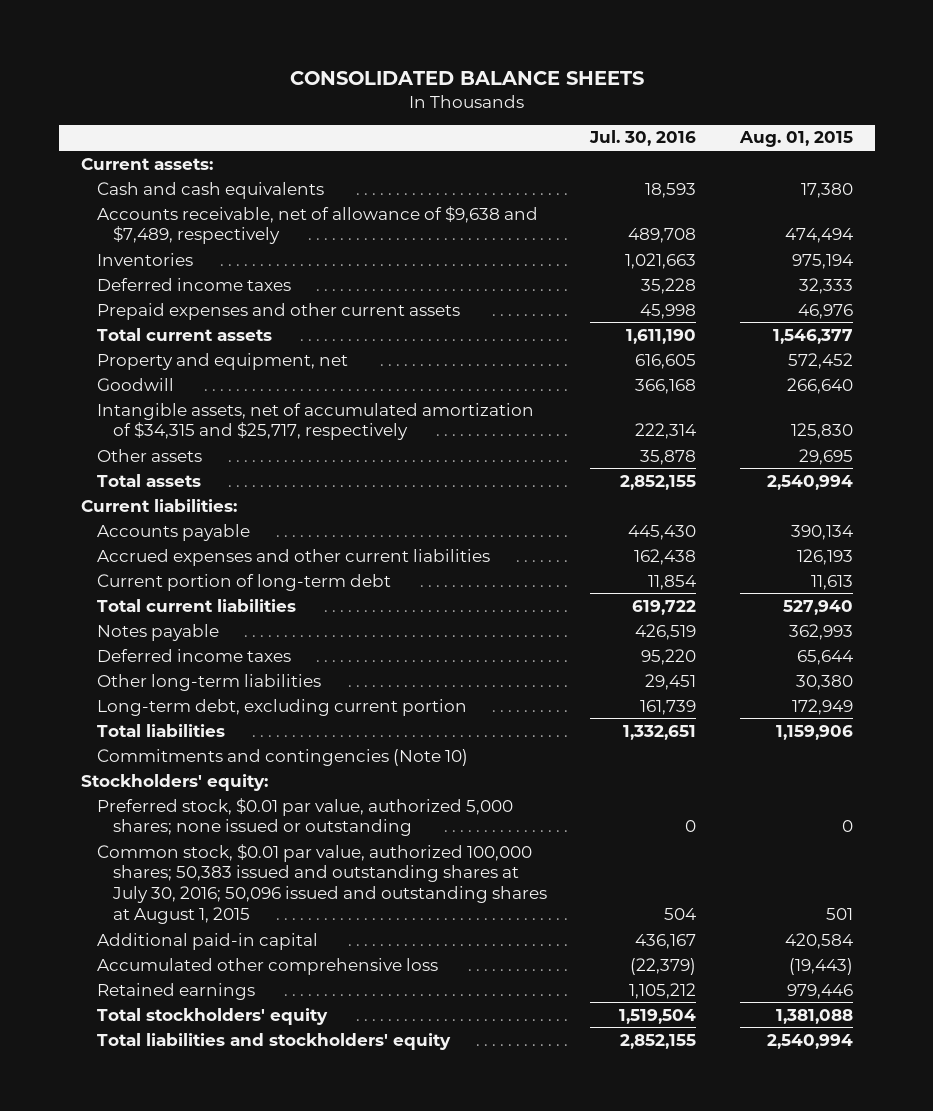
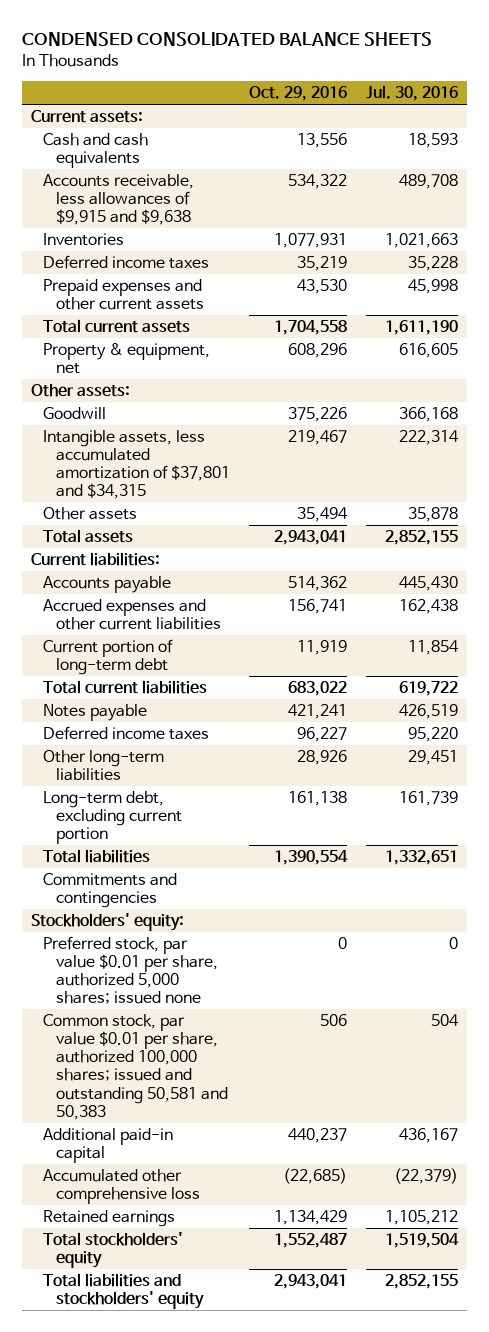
- CONSOLIDATED BALANCE SHEETS
+ CONDENSED CONSOLIDATED BALANCE SHEETS
- | Jul. 30, 2016 | Aug. 01, 2015
+ | Oct. 29, 2016 | Jul. 30, 2016
- Accounts receivable, net of allowance of $9,638 and $7,489, respectively | 489,708 | 474,494
+ Accounts receivable, less allowances of $9,915 and $9,638 | 534,322 | 489,708
- Property and equipment, net | 616,605 | 572,452
+ Property & equipment, net | 608,296 | 616,605
+ Other assets:
- Intangible assets, net of accumulated amortization of $34,315 and $25,717, respectively | 222,314 | 125,830
+ Intangible assets, less accumulated amortization of $37,801 and $34,315 | 219,467 | 222,314
- Commitments and contingencies (Note 10)
+ Commitments and contingencies
- Preferred stock, $0.01 par value, authorized 5,000 shares; none issued or outstanding | 0 | 0
- Common stock, $0.01 par value, authorized 100,000 shares; 50,383 issued and outstanding shares at July 30, 2016; 50,096 issued and outstanding shares at August 1, 2015 | 504 | 501
+ Preferred stock, par value $0.01 per share, authorized 5,000 shares; issued none | 0 | 0
+ Common stock, par value $0.01 per share, authorized 100,000 shares; issued and outstanding 50,581 and 50,383 | 506 | 504

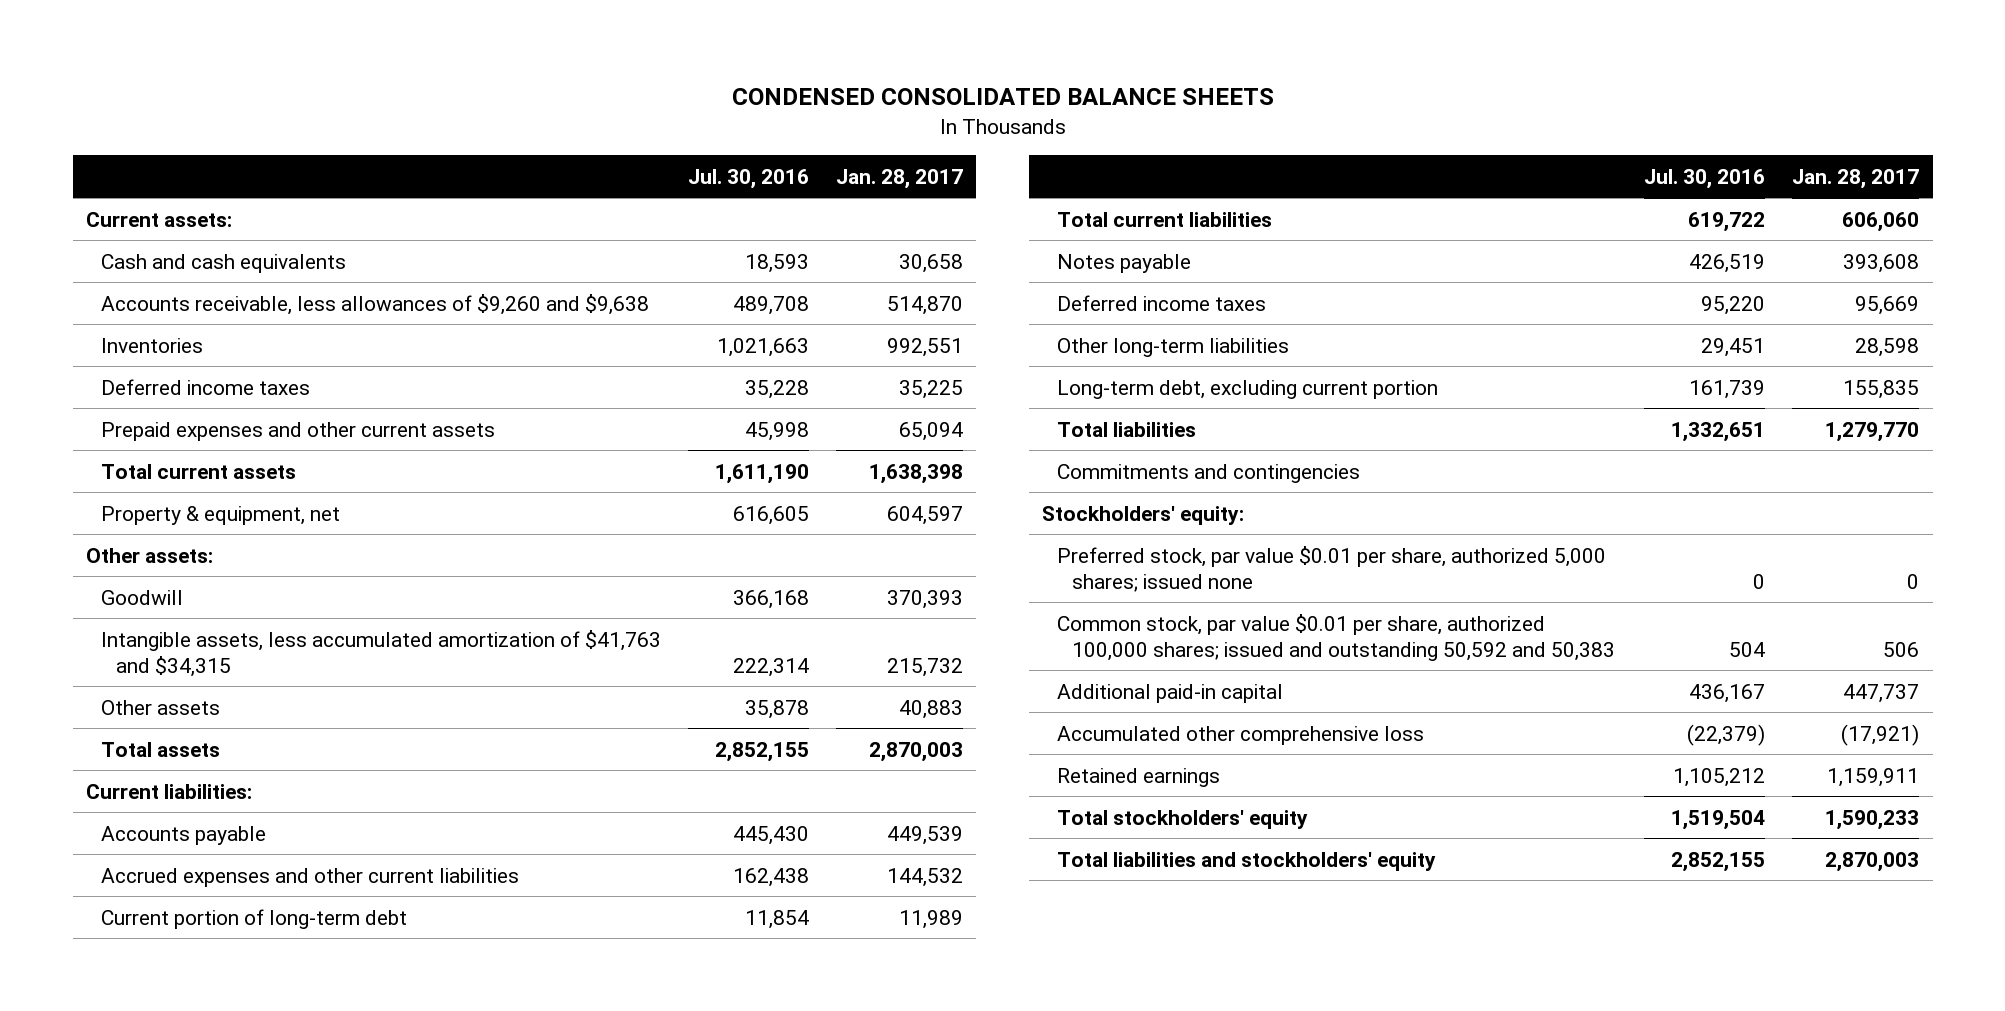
- | Oct. 29, 2016 | Jul. 30, 2016
+ | Jul. 30, 2016 | Jan. 28, 2017
- Accounts receivable, less allowances of $9,915 and $9,638 | 534,322 | 489,708
+ Accounts receivable, less allowances of $9,260 and $9,638 | 489,708 | 514,870
- Intangible assets, less accumulated amortization of $37,801 and $34,315 | 219,467 | 222,314
+ Intangible assets, less accumulated amortization of $41,763 and $34,315 | 222,314 | 215,732
- Common stock, par value $0.01 per share, authorized 100,000 shares; issued and outstanding 50,581 and 50,383 | 506 | 504
+ Common stock, par value $0.01 per share, authorized 100,000 shares; issued and outstanding 50,592 and 50,383 | 504 | 506

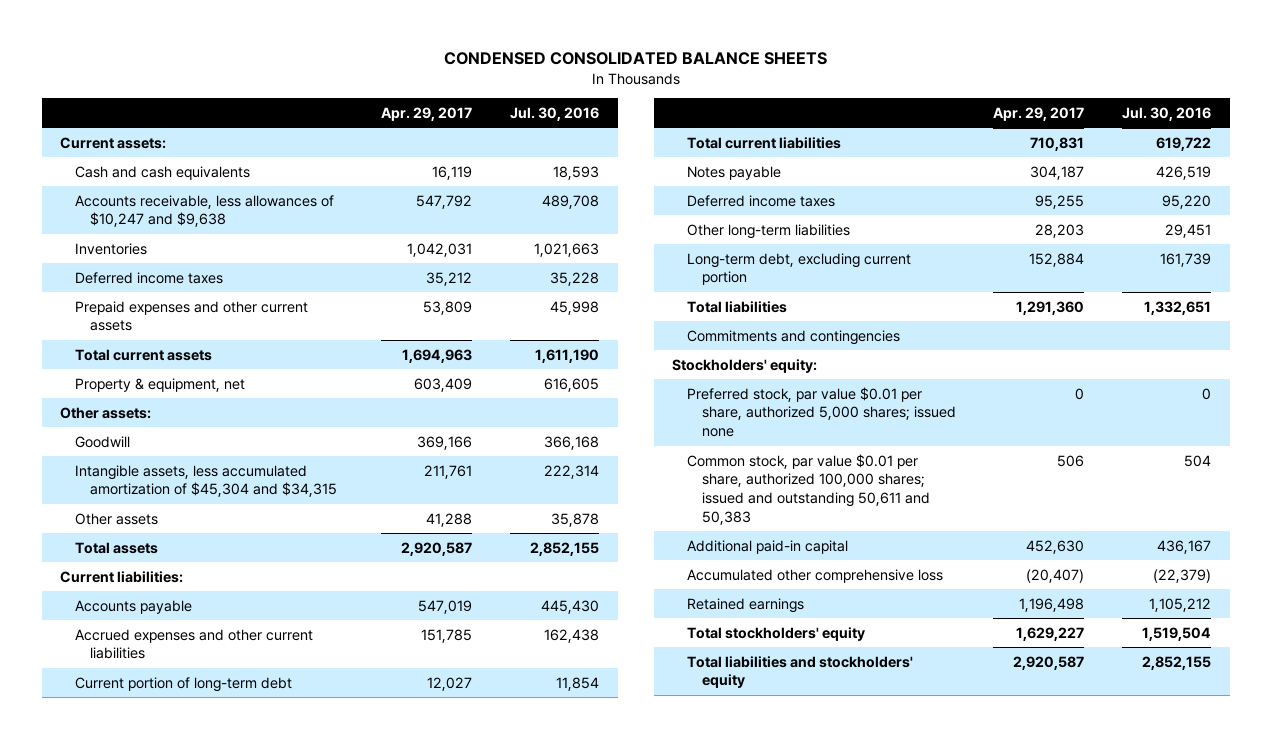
- | Jul. 30, 2016 | Jan. 28, 2017
+ | Apr. 29, 2017 | Jul. 30, 2016
- Accounts receivable, less allowances of $9,260 and $9,638 | 489,708 | 514,870
+ Accounts receivable, less allowances of $10,247 and $9,638 | 547,792 | 489,708
- Intangible assets, less accumulated amortization of $41,763 and $34,315 | 222,314 | 215,732
+ Intangible assets, less accumulated amortization of $45,304 and $34,315 | 211,761 | 222,314
- Common stock, par value $0.01 per share, authorized 100,000 shares; issued and outstanding 50,592 and 50,383 | 504 | 506
+ Common stock, par value $0.01 per share, authorized 100,000 shares; issued and outstanding 50,611 and 50,383 | 506 | 504

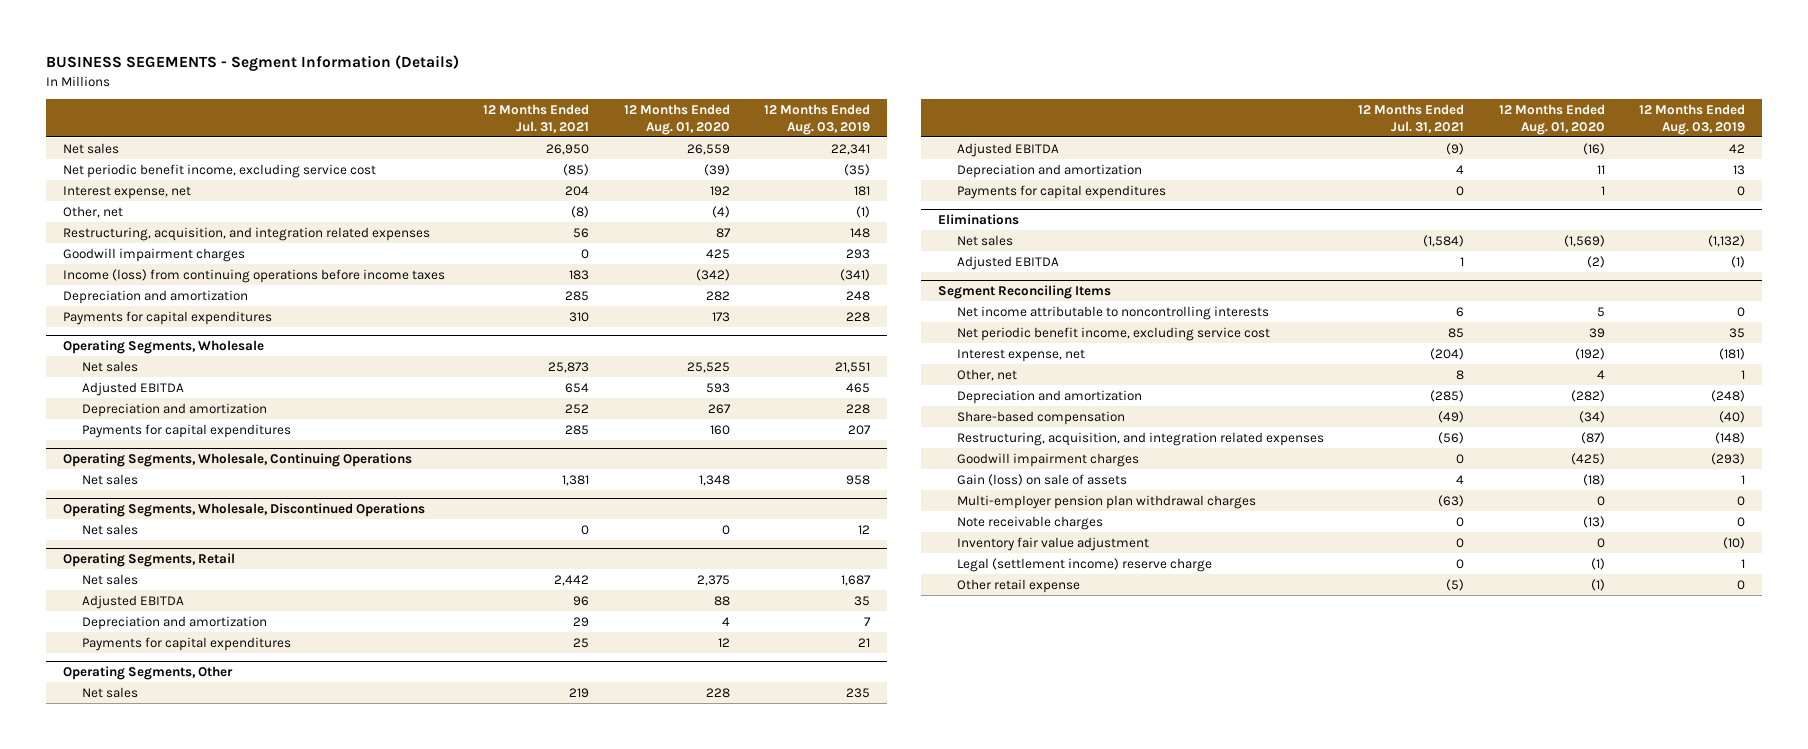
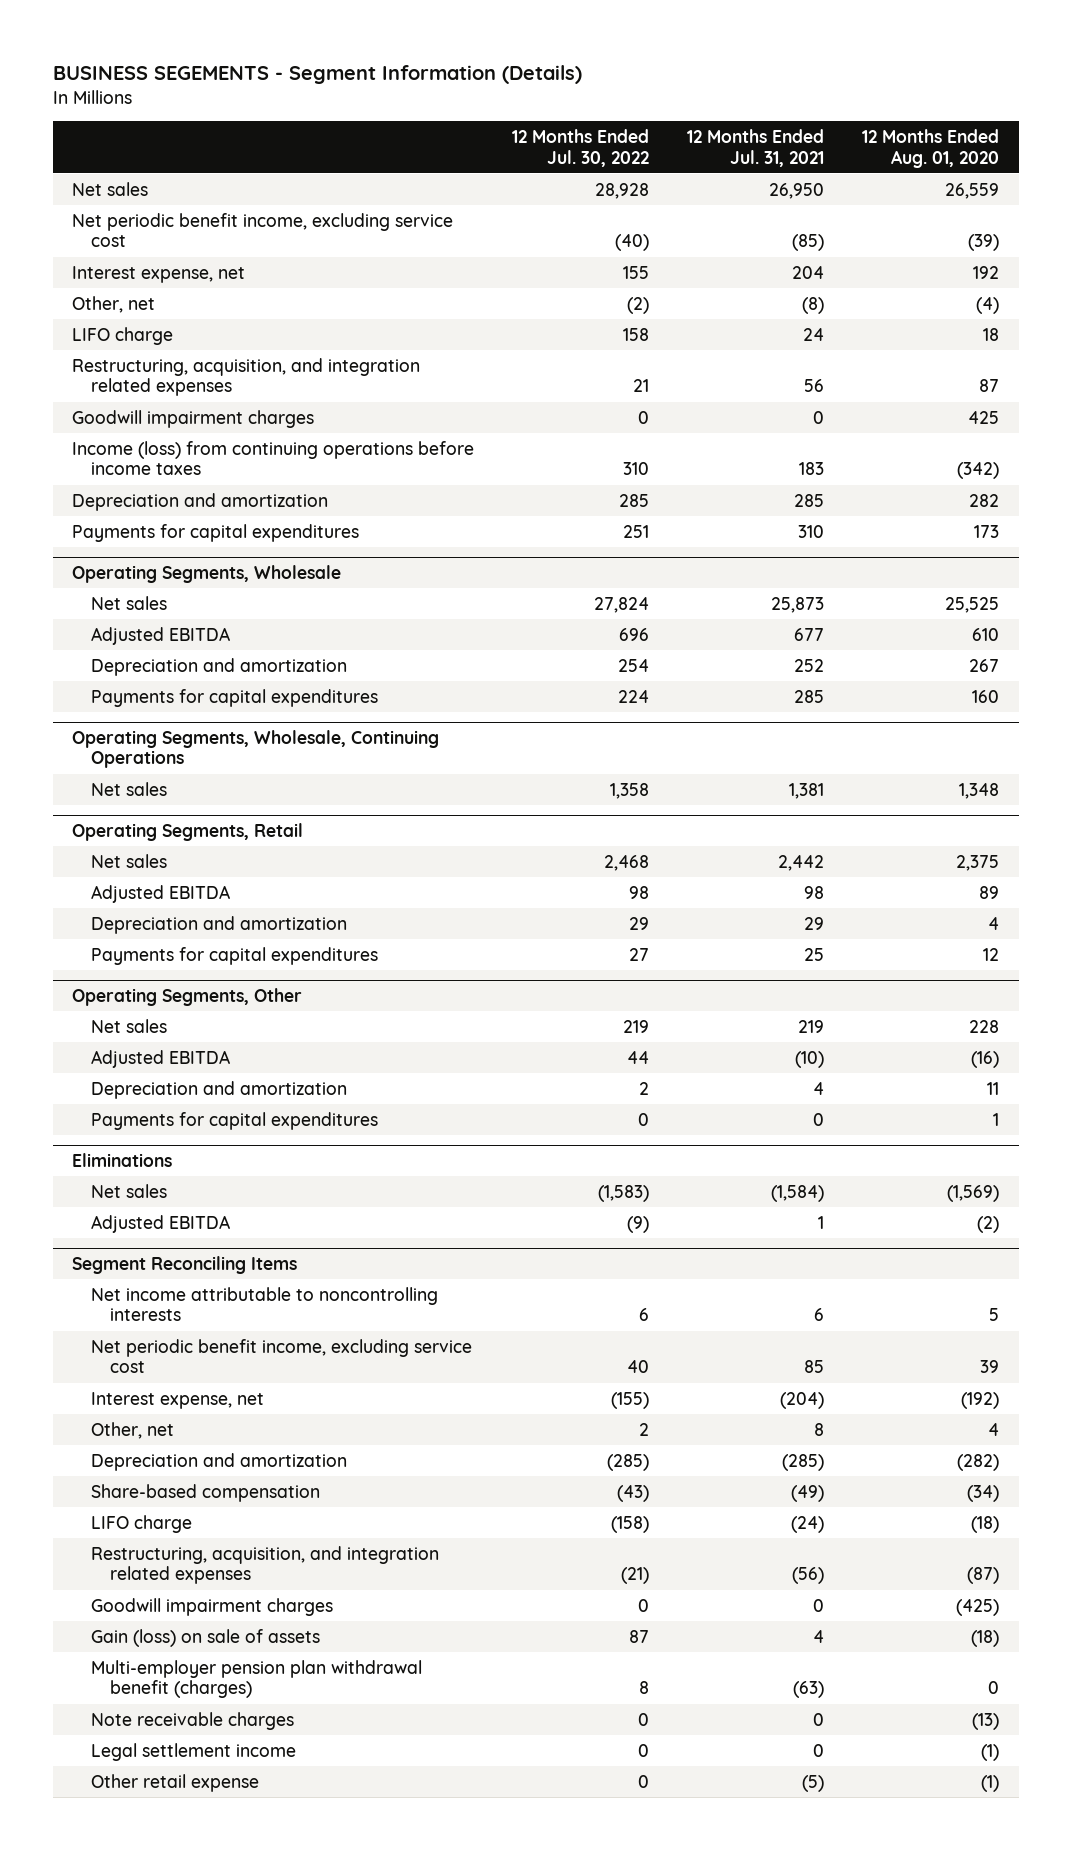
- | 12 Months Ended Jul. 31, 2021 | 12 Months Ended Aug. 01, 2020 | 12 Months Ended Aug. 03, 2019
+ | 12 Months Ended Jul. 30, 2022 | 12 Months Ended Jul. 31, 2021 | 12 Months Ended Aug. 01, 2020
+ LIFO charge | 158 | 24 | 18
@ Operating Segments, Wholesale
- Adjusted EBITDA | 654 | 593 | 465
+ Adjusted EBITDA | 696 | 677 | 610
- Operating Segments, Wholesale, Discontinued Operations
- Net sales | 0 | 0 | 12
@ Operating Segments, Retail
- Adjusted EBITDA | 96 | 88 | 35
+ Adjusted EBITDA | 98 | 98 | 89
@ Operating Segments, Other
- Adjusted EBITDA | (9) | (16) | 42
+ Adjusted EBITDA | 44 | (10) | (16)
@ Segment Reconciling Items
+ LIFO charge | (158) | (24) | (18)
- Multi-employer pension plan withdrawal charges | (63) | 0 | 0
+ Multi-employer pension plan withdrawal benefit (charges) | 8 | (63) | 0
- Inventory fair value adjustment | 0 | 0 | (10)
- Legal (settlement income) reserve charge | 0 | (1) | 1
+ Legal settlement income | 0 | 0 | (1)

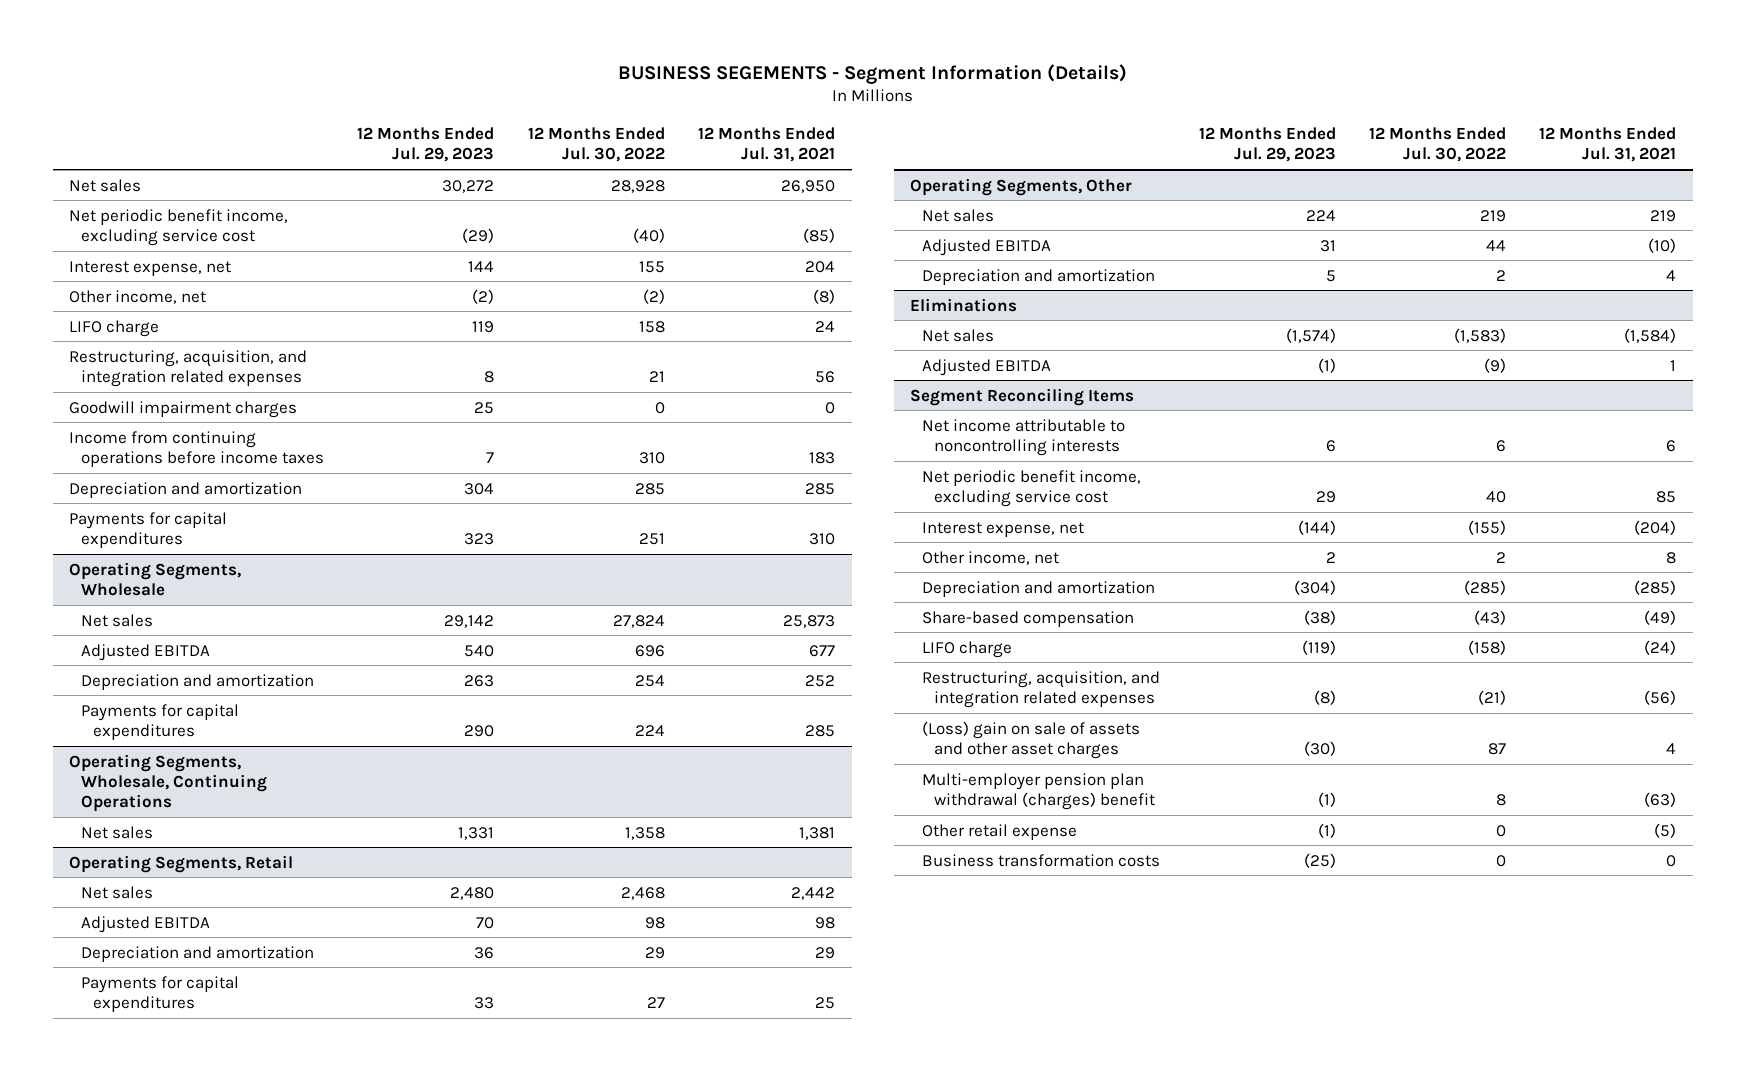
- | 12 Months Ended Jul. 30, 2022 | 12 Months Ended Jul. 31, 2021 | 12 Months Ended Aug. 01, 2020
+ | 12 Months Ended Jul. 29, 2023 | 12 Months Ended Jul. 30, 2022 | 12 Months Ended Jul. 31, 2021
- Other, net | (2) | (8) | (4)
+ Other income, net | (2) | (2) | (8)
- Income (loss) from continuing operations before income taxes | 310 | 183 | (342)
+ Income from continuing operations before income taxes | 7 | 310 | 183
@ Operating Segments, Other
- Payments for capital expenditures | 0 | 0 | 1
@ Segment Reconciling Items
- Other, net | 2 | 8 | 4
+ Other income, net | 2 | 2 | 8
- Goodwill impairment charges | 0 | 0 | (425)
- Gain (loss) on sale of assets | 87 | 4 | (18)
- Multi-employer pension plan withdrawal benefit (charges) | 8 | (63) | 0
- Note receivable charges | 0 | 0 | (13)
- Legal settlement income | 0 | 0 | (1)
+ (Loss) gain on sale of assets and other asset charges | (30) | 87 | 4
+ Multi-employer pension plan withdrawal (charges) benefit | (1) | 8 | (63)
+ Business transformation costs | (25) | 0 | 0

